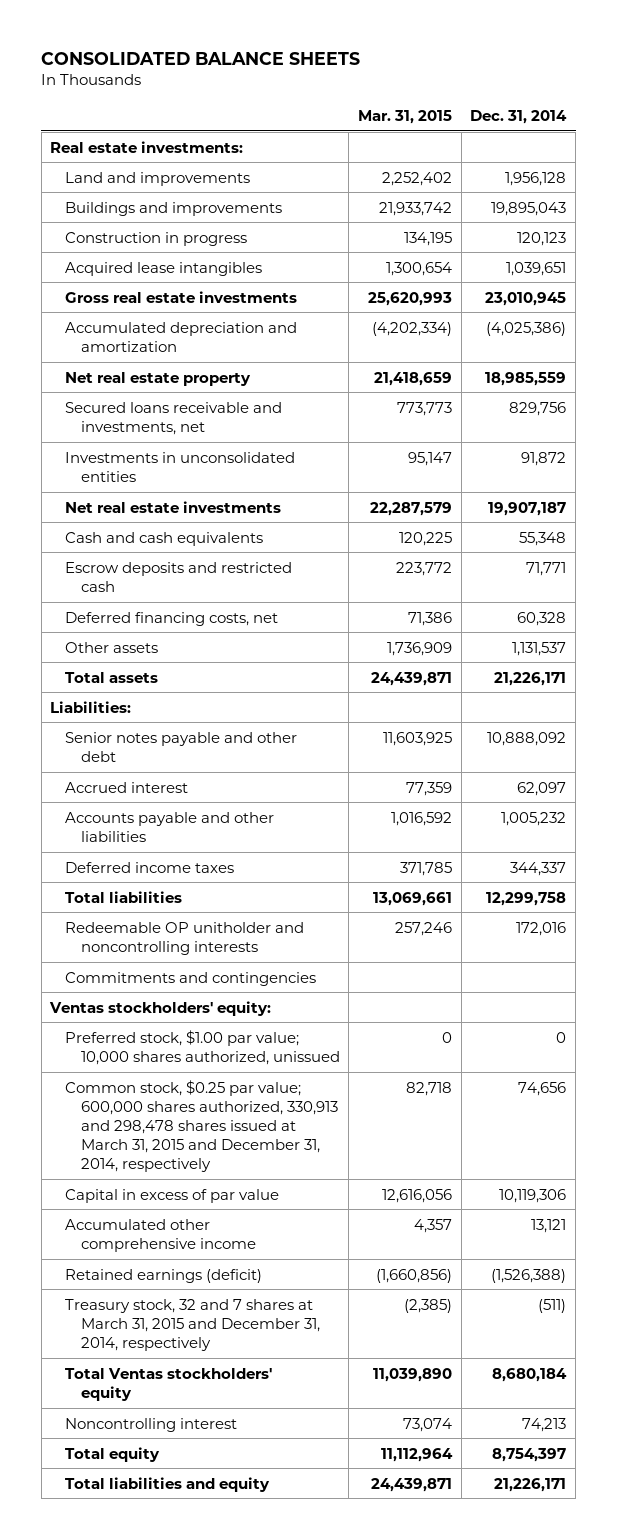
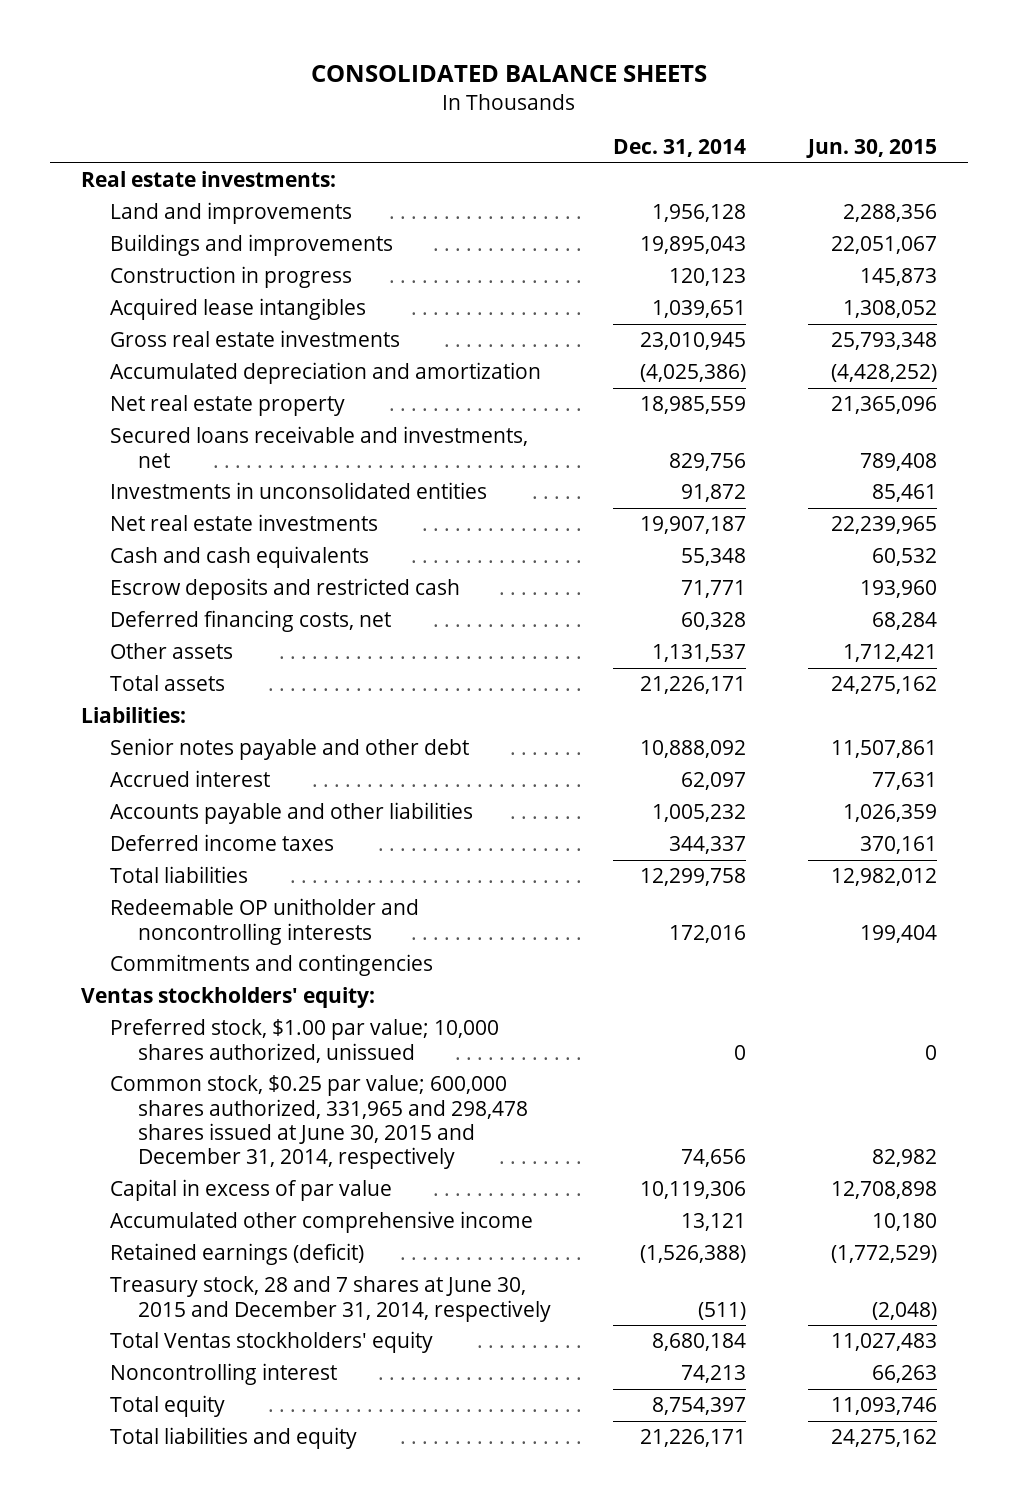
- | Mar. 31, 2015 | Dec. 31, 2014
+ | Dec. 31, 2014 | Jun. 30, 2015
- Common stock, $0.25 par value; 600,000 shares authorized, 330,913 and 298,478 shares issued at March 31, 2015 and December 31, 2014, respectively | 82,718 | 74,656
+ Common stock, $0.25 par value; 600,000 shares authorized, 331,965 and 298,478 shares issued at June 30, 2015 and December 31, 2014, respectively | 74,656 | 82,982
- Treasury stock, 32 and 7 shares at March 31, 2015 and December 31, 2014, respectively | (2,385) | (511)
+ Treasury stock, 28 and 7 shares at June 30, 2015 and December 31, 2014, respectively | (511) | (2,048)

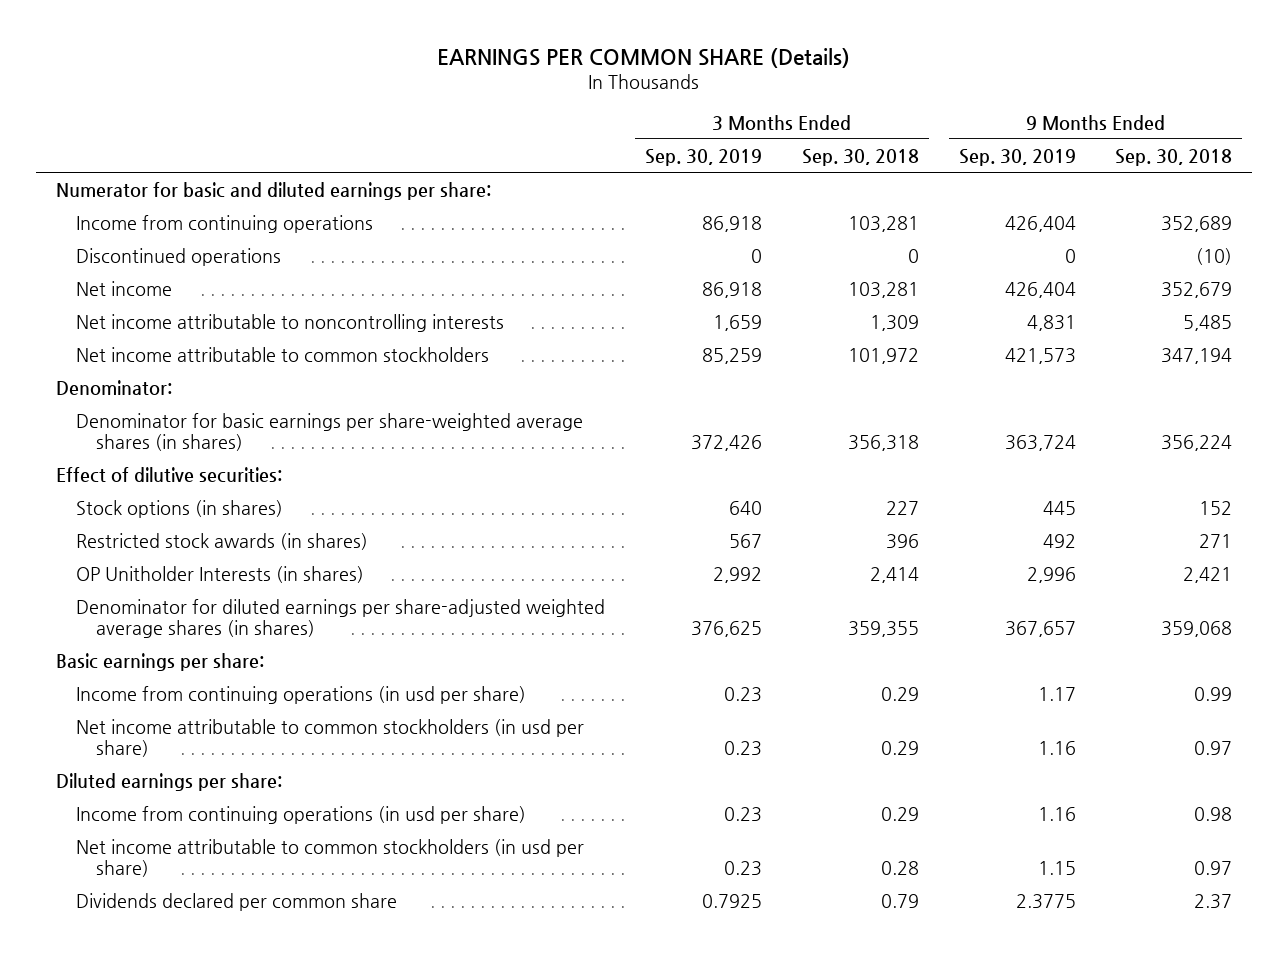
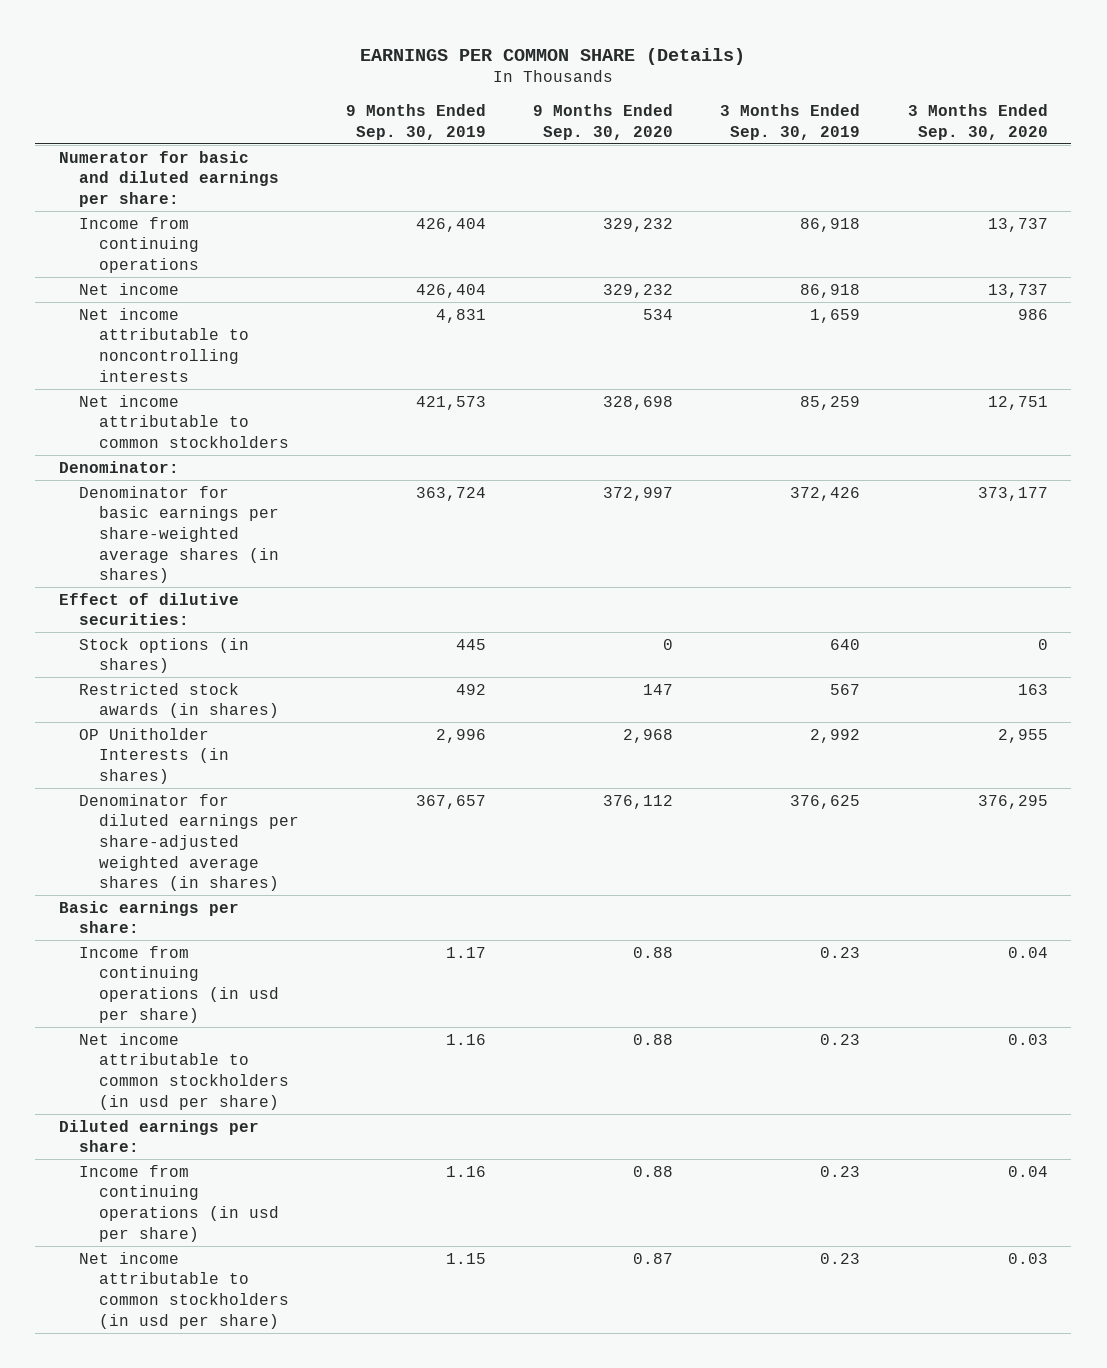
- | 3 Months Ended Sep. 30, 2019 | 3 Months Ended Sep. 30, 2018 | 9 Months Ended Sep. 30, 2019 | 9 Months Ended Sep. 30, 2018
+ | 9 Months Ended Sep. 30, 2019 | 9 Months Ended Sep. 30, 2020 | 3 Months Ended Sep. 30, 2019 | 3 Months Ended Sep. 30, 2020
- Discontinued operations | 0 | 0 | 0 | (10)
- Dividends declared per common share | 0.7925 | 0.79 | 2.3775 | 2.37

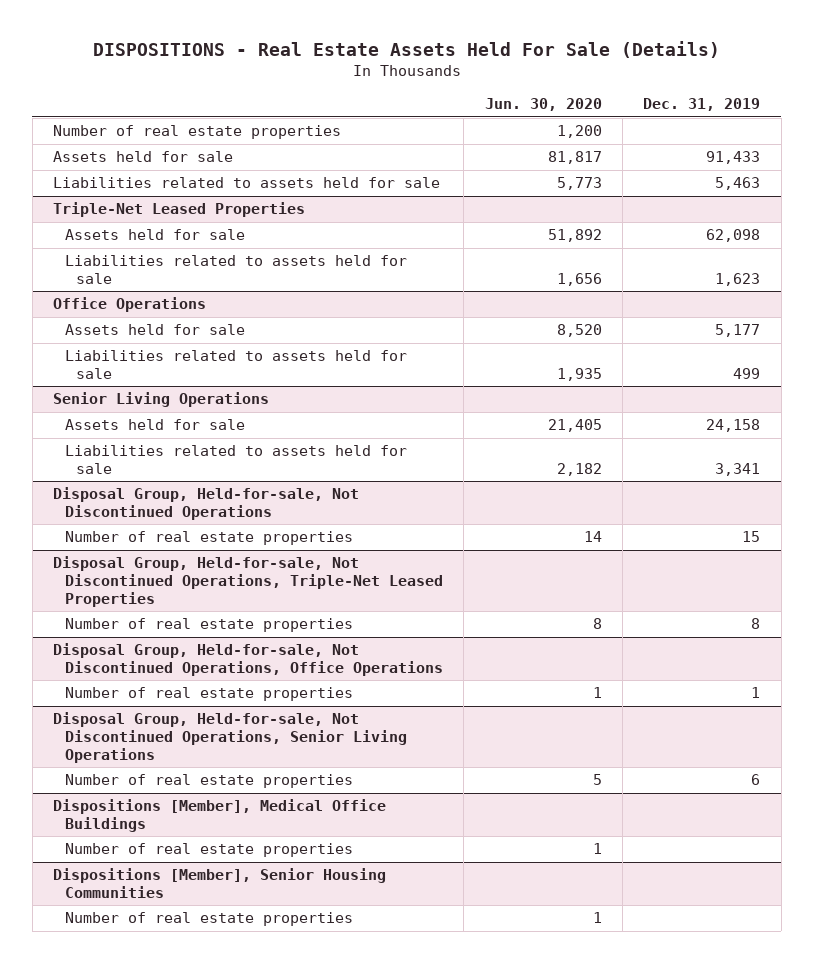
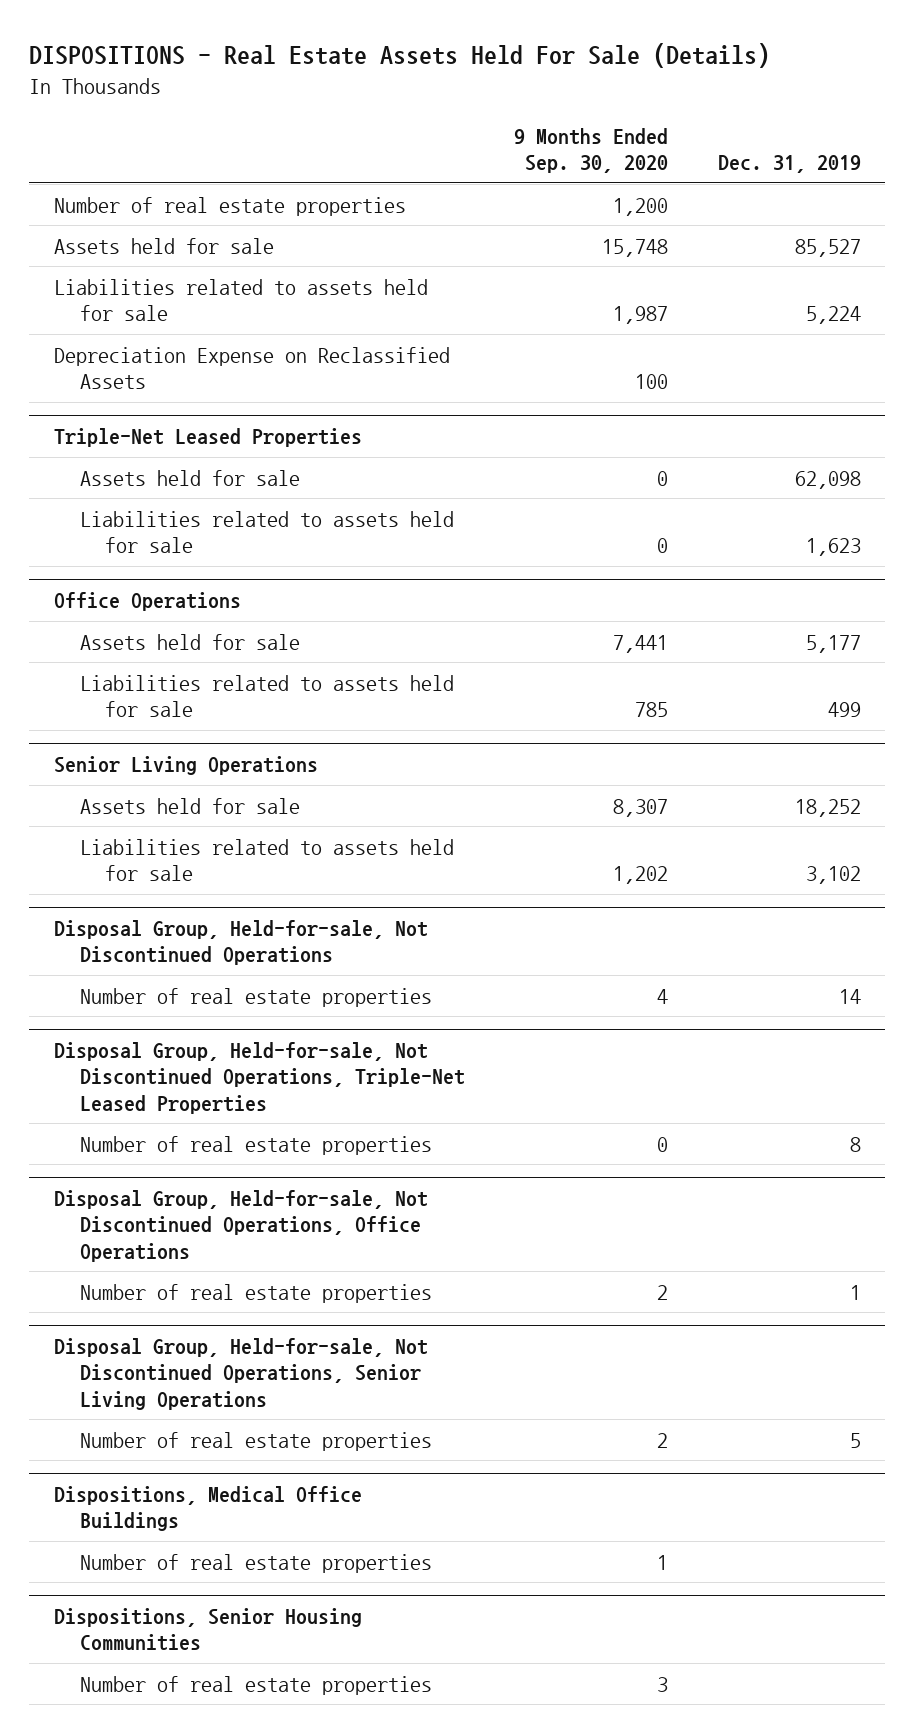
- | Jun. 30, 2020 | Dec. 31, 2019
+ | 9 Months Ended Sep. 30, 2020 | Dec. 31, 2019
- Assets held for sale | 81,817 | 91,433
- Liabilities related to assets held for sale | 5,773 | 5,463
+ Assets held for sale | 15,748 | 85,527
+ Liabilities related to assets held for sale | 1,987 | 5,224
+ Depreciation Expense on Reclassified Assets | 100 |
@ Senior Living Operations
- Assets held for sale | 21,405 | 24,158
- Liabilities related to assets held for sale | 2,182 | 3,341
+ Assets held for sale | 8,307 | 18,252
+ Liabilities related to assets held for sale | 1,202 | 3,102
@ Disposal Group, Held-for-sale, Not Discontinued Operations
- Number of real estate properties | 14 | 15
+ Number of real estate properties | 4 | 14
@ Disposal Group, Held-for-sale, Not Discontinued Operations, Senior Living Operations
- Number of real estate properties | 5 | 6
- Dispositions [Member], Medical Office Buildings
@ Disposal Group, Held-for-sale, Not Discontinued Operations, Senior Living Operations
+ Number of real estate properties | 2 | 5
+ Dispositions, Medical Office Buildings
- Dispositions [Member], Senior Housing Communities
+ Dispositions, Senior Housing Communities

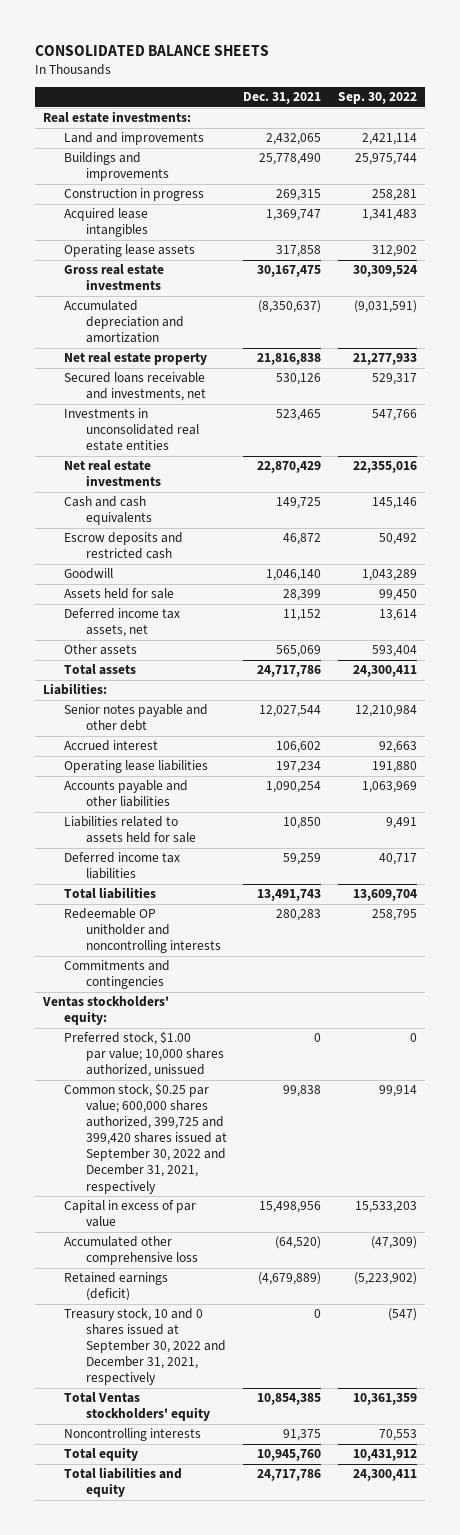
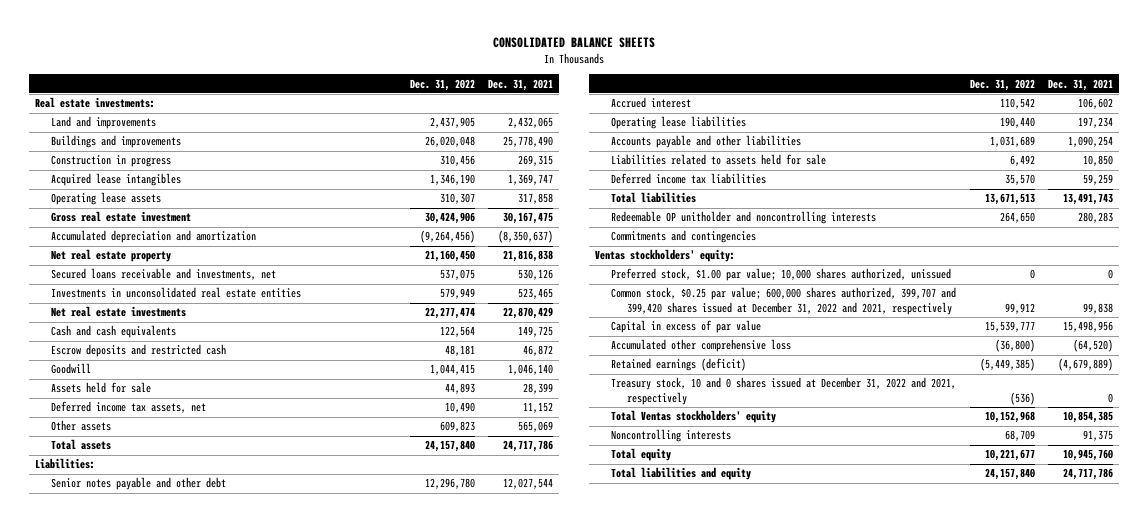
- | Dec. 31, 2021 | Sep. 30, 2022
+ | Dec. 31, 2022 | Dec. 31, 2021
- Gross real estate investments | 30,167,475 | 30,309,524
+ Gross real estate investment | 30,424,906 | 30,167,475
- Common stock, $0.25 par value; 600,000 shares authorized, 399,725 and 399,420 shares issued at September 30, 2022 and December 31, 2021, respectively | 99,838 | 99,914
+ Common stock, $0.25 par value; 600,000 shares authorized, 399,707 and 399,420 shares issued at December 31, 2022 and 2021, respectively | 99,912 | 99,838
- Treasury stock, 10 and 0 shares issued at September 30, 2022 and December 31, 2021, respectively | 0 | (547)
+ Treasury stock, 10 and 0 shares issued at December 31, 2022 and 2021, respectively | (536) | 0

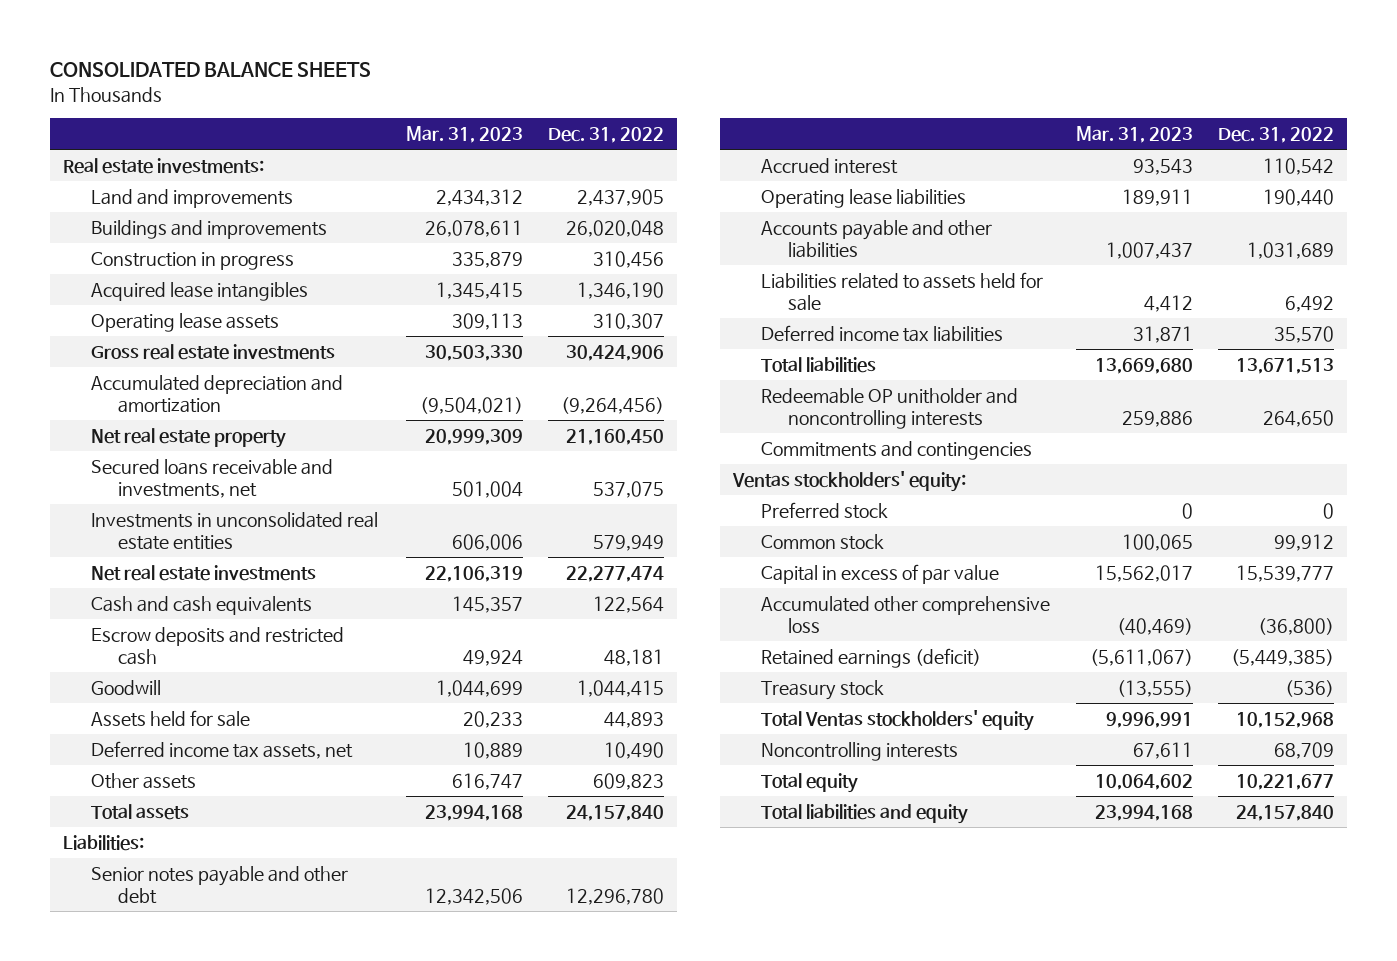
- | Dec. 31, 2022 | Dec. 31, 2021
+ | Mar. 31, 2023 | Dec. 31, 2022
- Gross real estate investment | 30,424,906 | 30,167,475
+ Gross real estate investments | 30,503,330 | 30,424,906
- Preferred stock, $1.00 par value; 10,000 shares authorized, unissued | 0 | 0
- Common stock, $0.25 par value; 600,000 shares authorized, 399,707 and 399,420 shares issued at December 31, 2022 and 2021, respectively | 99,912 | 99,838
+ Preferred stock | 0 | 0
+ Common stock | 100,065 | 99,912
- Treasury stock, 10 and 0 shares issued at December 31, 2022 and 2021, respectively | (536) | 0
+ Treasury stock | (13,555) | (536)

